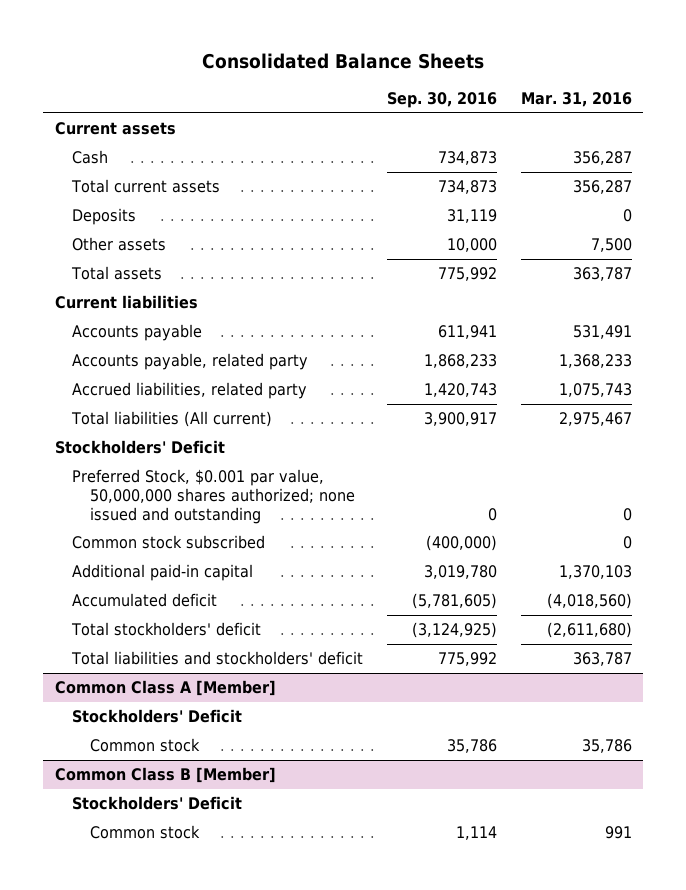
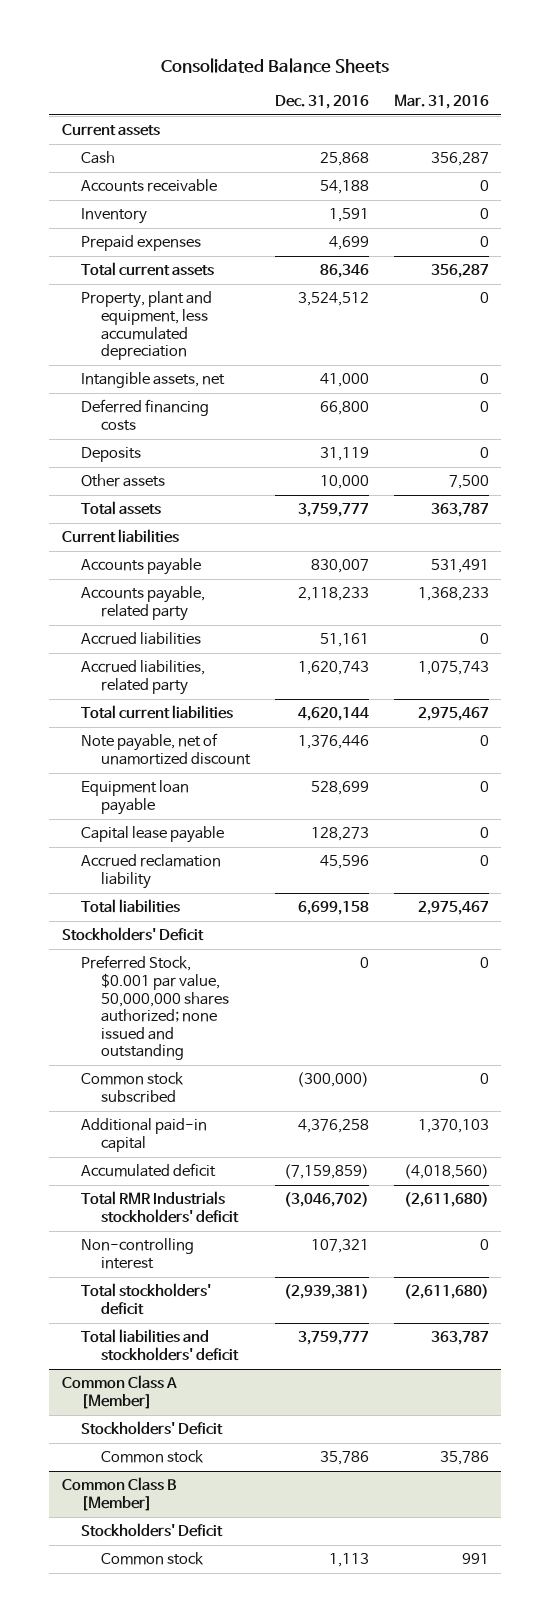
- | Sep. 30, 2016 | Mar. 31, 2016
+ | Dec. 31, 2016 | Mar. 31, 2016
+ Accounts receivable | 54,188 | 0
+ Inventory | 1,591 | 0
+ Prepaid expenses | 4,699 | 0
+ Property, plant and equipment, less accumulated depreciation | 3,524,512 | 0
+ Intangible assets, net | 41,000 | 0
+ Deferred financing costs | 66,800 | 0
+ Accrued liabilities | 51,161 | 0
- Total liabilities (All current) | 3,900,917 | 2,975,467
+ Total current liabilities | 4,620,144 | 2,975,467
+ Note payable, net of unamortized discount | 1,376,446 | 0
+ Equipment loan payable | 528,699 | 0
+ Capital lease payable | 128,273 | 0
+ Accrued reclamation liability | 45,596 | 0
+ Total liabilities | 6,699,158 | 2,975,467
+ Total RMR Industrials stockholders' deficit | (3,046,702) | (2,611,680)
+ Non-controlling interest | 107,321 | 0

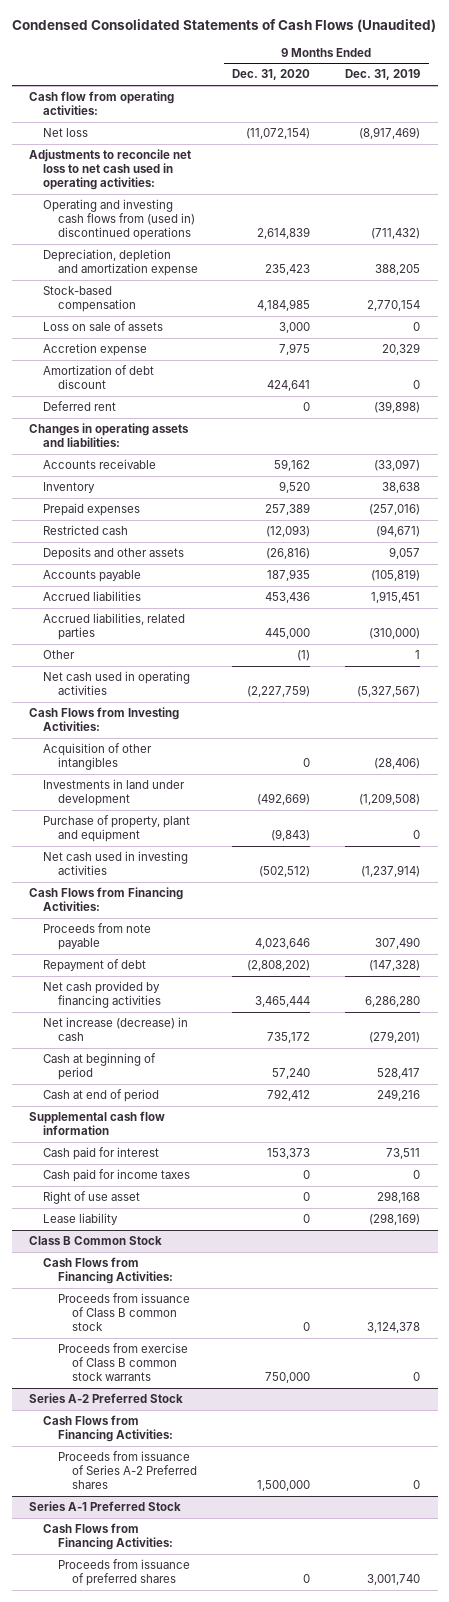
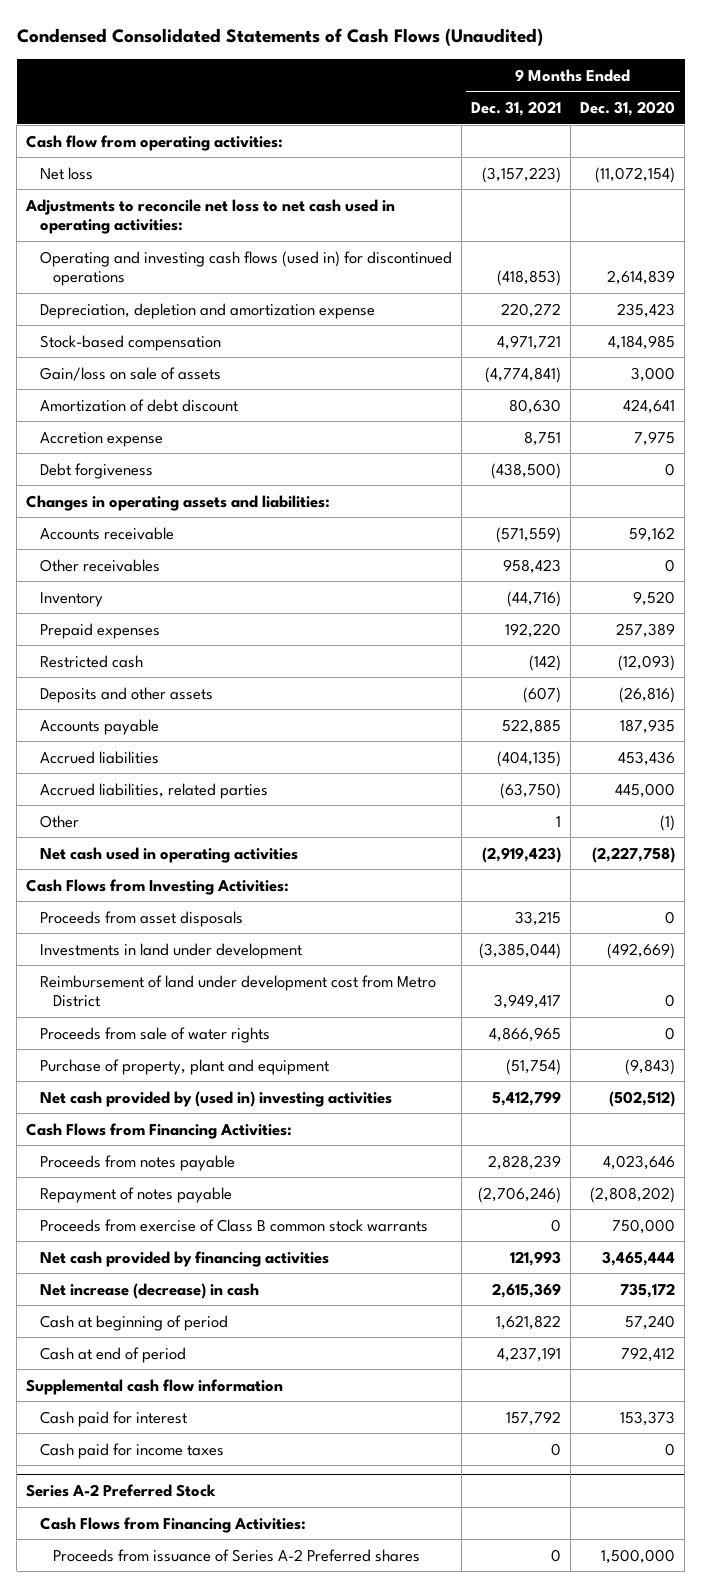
- | 9 Months Ended Dec. 31, 2020 | 9 Months Ended Dec. 31, 2019
+ | 9 Months Ended Dec. 31, 2021 | 9 Months Ended Dec. 31, 2020
- Operating and investing cash flows from (used in) discontinued operations | 2,614,839 | (711,432)
+ Operating and investing cash flows (used in) for discontinued operations | (418,853) | 2,614,839
- Loss on sale of assets | 3,000 | 0
+ Gain/loss on sale of assets | (4,774,841) | 3,000
- Deferred rent | 0 | (39,898)
moved down: Accretion expense | 8,751 | 7,975
+ Debt forgiveness | (438,500) | 0
+ Other receivables | 958,423 | 0
- Net cash used in operating activities | (2,227,759) | (5,327,567)
+ Net cash used in operating activities | (2,919,423) | (2,227,758)
- Acquisition of other intangibles | 0 | (28,406)
+ Proceeds from asset disposals | 33,215 | 0
+ Reimbursement of land under development cost from Metro District | 3,949,417 | 0
+ Proceeds from sale of water rights | 4,866,965 | 0
- Net cash used in investing activities | (502,512) | (1,237,914)
+ Net cash provided by (used in) investing activities | 5,412,799 | (502,512)
- Proceeds from note payable | 4,023,646 | 307,490
- Repayment of debt | (2,808,202) | (147,328)
+ Proceeds from notes payable | 2,828,239 | 4,023,646
+ Repayment of notes payable | (2,706,246) | (2,808,202)
+ Proceeds from exercise of Class B common stock warrants | 0 | 750,000
- Right of use asset | 0 | 298,168
- Lease liability | 0 | (298,169)
- Class B Common Stock
- Cash Flows from Financing Activities:
- Proceeds from issuance of Class B common stock | 0 | 3,124,378
- Proceeds from exercise of Class B common stock warrants | 750,000 | 0
- Series A-1 Preferred Stock
- Cash Flows from Financing Activities:
- Proceeds from issuance of preferred shares | 0 | 3,001,740

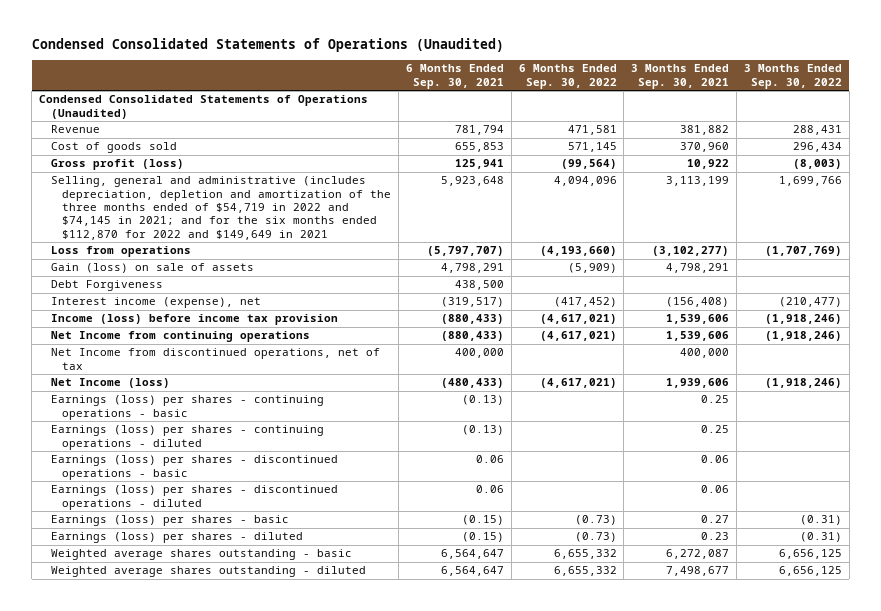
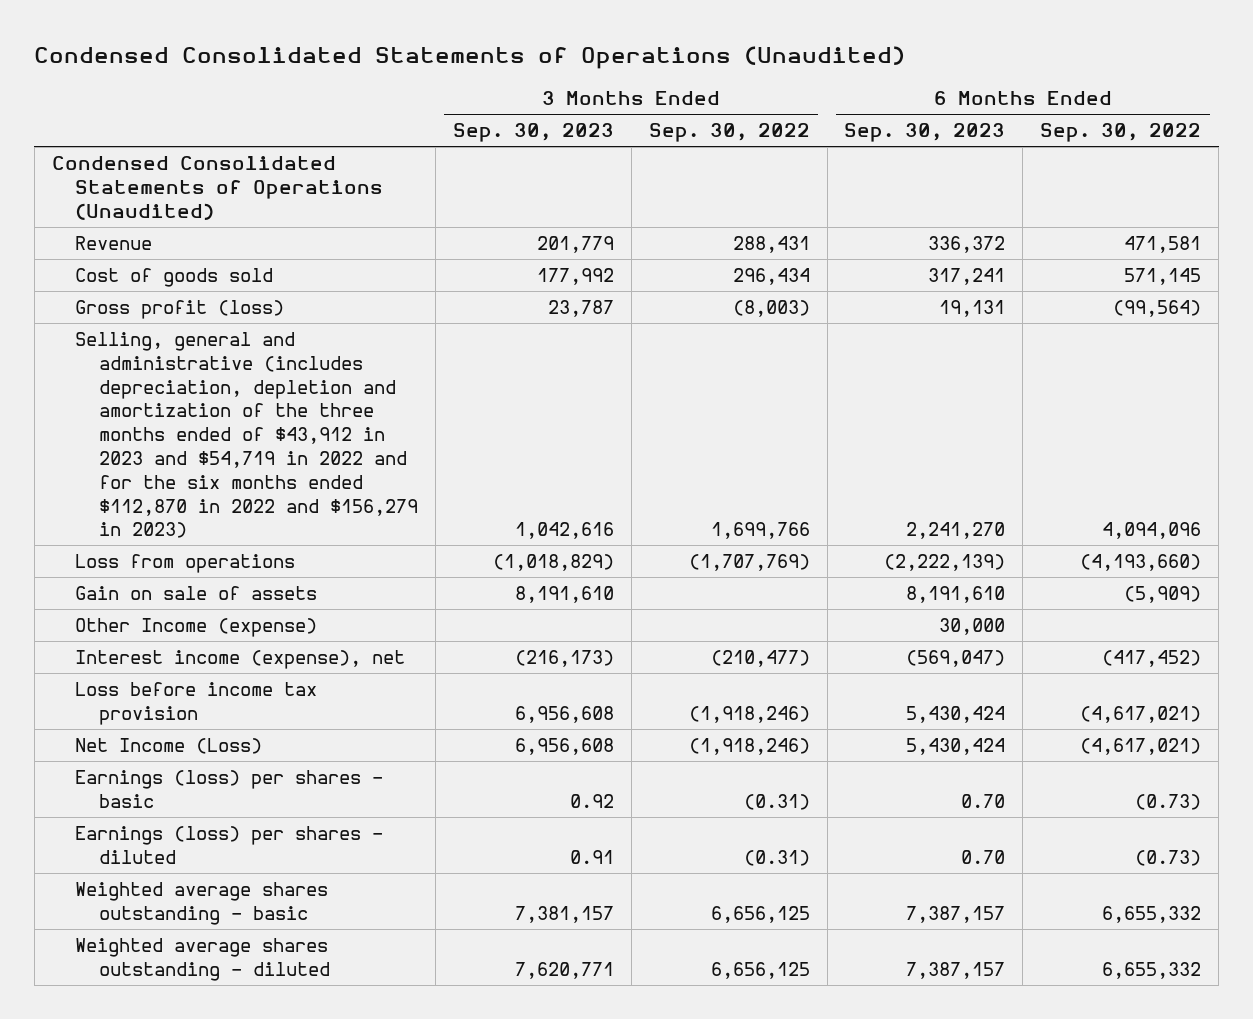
- | 6 Months Ended Sep. 30, 2021 | 6 Months Ended Sep. 30, 2022 | 3 Months Ended Sep. 30, 2021 | 3 Months Ended Sep. 30, 2022
+ | 3 Months Ended Sep. 30, 2023 | 3 Months Ended Sep. 30, 2022 | 6 Months Ended Sep. 30, 2023 | 6 Months Ended Sep. 30, 2022
- Selling, general and administrative (includes depreciation, depletion and amortization of the three months ended of $54,719 in 2022 and $74,145 in 2021; and for the six months ended $112,870 for 2022 and $149,649 in 2021 | 5,923,648 | 4,094,096 | 3,113,199 | 1,699,766
+ Selling, general and administrative (includes depreciation, depletion and amortization of the three months ended of $43,912 in 2023 and $54,719 in 2022 and for the six months ended $112,870 in 2022 and $156,279 in 2023) | 1,042,616 | 1,699,766 | 2,241,270 | 4,094,096
- Gain (loss) on sale of assets | 4,798,291 | (5,909) | 4,798,291 |
- Debt Forgiveness | 438,500 | | |
+ Gain on sale of assets | 8,191,610 | | 8,191,610 | (5,909)
+ Other Income (expense) | | | 30,000 |
- Income (loss) before income tax provision | (880,433) | (4,617,021) | 1,539,606 | (1,918,246)
- Net Income from continuing operations | (880,433) | (4,617,021) | 1,539,606 | (1,918,246)
- Net Income from discontinued operations, net of tax | 400,000 | | 400,000 |
- Net Income (loss) | (480,433) | (4,617,021) | 1,939,606 | (1,918,246)
- Earnings (loss) per shares - continuing operations - basic | (0.13) | | 0.25 |
- Earnings (loss) per shares - continuing operations - diluted | (0.13) | | 0.25 |
- Earnings (loss) per shares - discontinued operations - basic | 0.06 | | 0.06 |
- Earnings (loss) per shares - discontinued operations - diluted | 0.06 | | 0.06 |
+ Loss before income tax provision | 6,956,608 | (1,918,246) | 5,430,424 | (4,617,021)
+ Net Income (Loss) | 6,956,608 | (1,918,246) | 5,430,424 | (4,617,021)

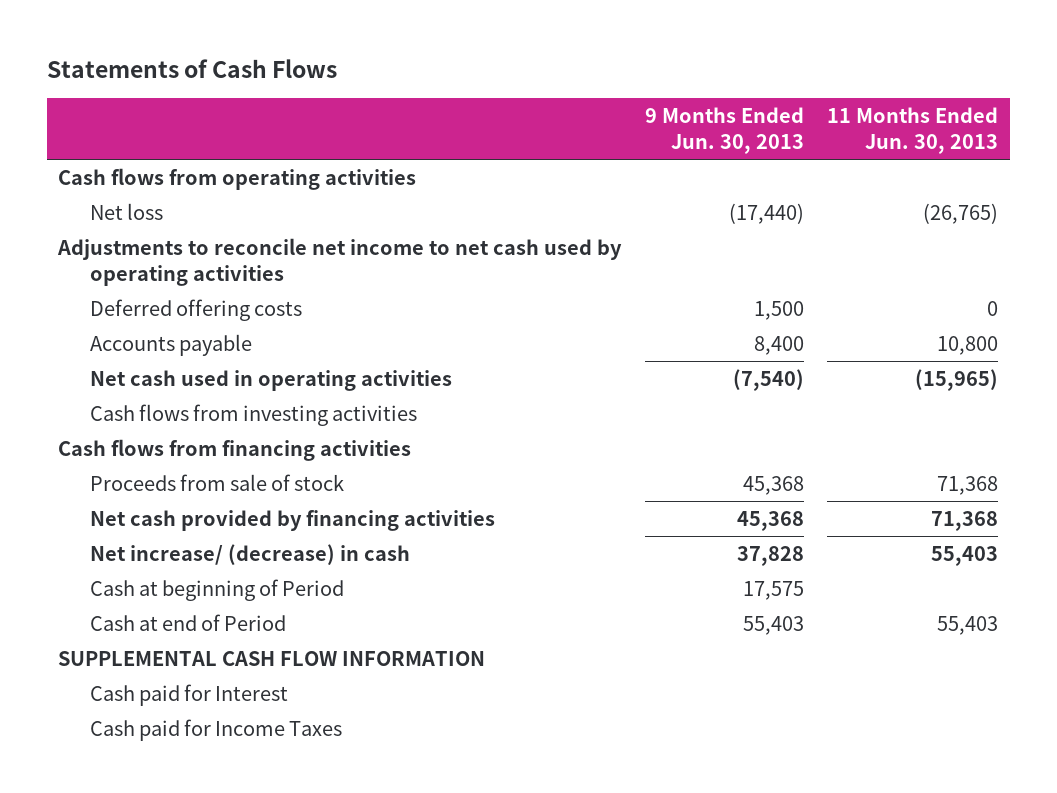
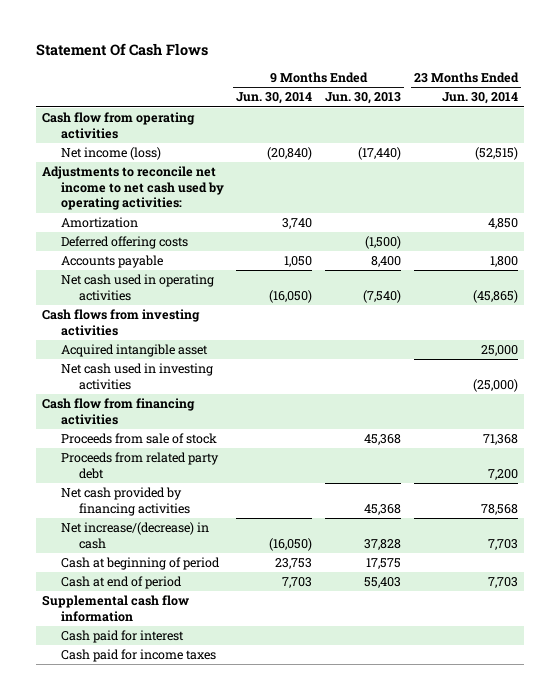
- Statements of Cash Flows
+ Statement Of Cash Flows
- | 9 Months Ended Jun. 30, 2013 | 11 Months Ended Jun. 30, 2013
+ | 9 Months Ended Jun. 30, 2014 | 9 Months Ended Jun. 30, 2013 | 23 Months Ended Jun. 30, 2014
- Cash flows from operating activities
- Net loss | (17,440) | (26,765)
- Adjustments to reconcile net income to net cash used by operating activities
- Deferred offering costs | 1,500 | 0
+ Cash flow from operating activities
+ Net income (loss) | (20,840) | (17,440) | (52,515)
+ Adjustments to reconcile net income to net cash used by operating activities:
+ Amortization | 3,740 | | 4,850
+ Deferred offering costs | | (1,500) |
- Cash flows from financing activities
+ Acquired intangible asset | | | 25,000
+ Net cash used in investing activities | | | (25,000)
+ Cash flow from financing activities
+ Proceeds from related party debt | | | 7,200
- Net increase/ (decrease) in cash | 37,828 | 55,403
- Cash at beginning of Period | 17,575 |
- Cash at end of Period | 55,403 | 55,403
- SUPPLEMENTAL CASH FLOW INFORMATION
- Cash paid for Interest
- Cash paid for Income Taxes
+ Net increase/(decrease) in cash | (16,050) | 37,828 | 7,703
+ Cash at beginning of period | 23,753 | 17,575 |
+ Cash at end of period | 7,703 | 55,403 | 7,703
+ Supplemental cash flow information
+ Cash paid for interest
+ Cash paid for income taxes

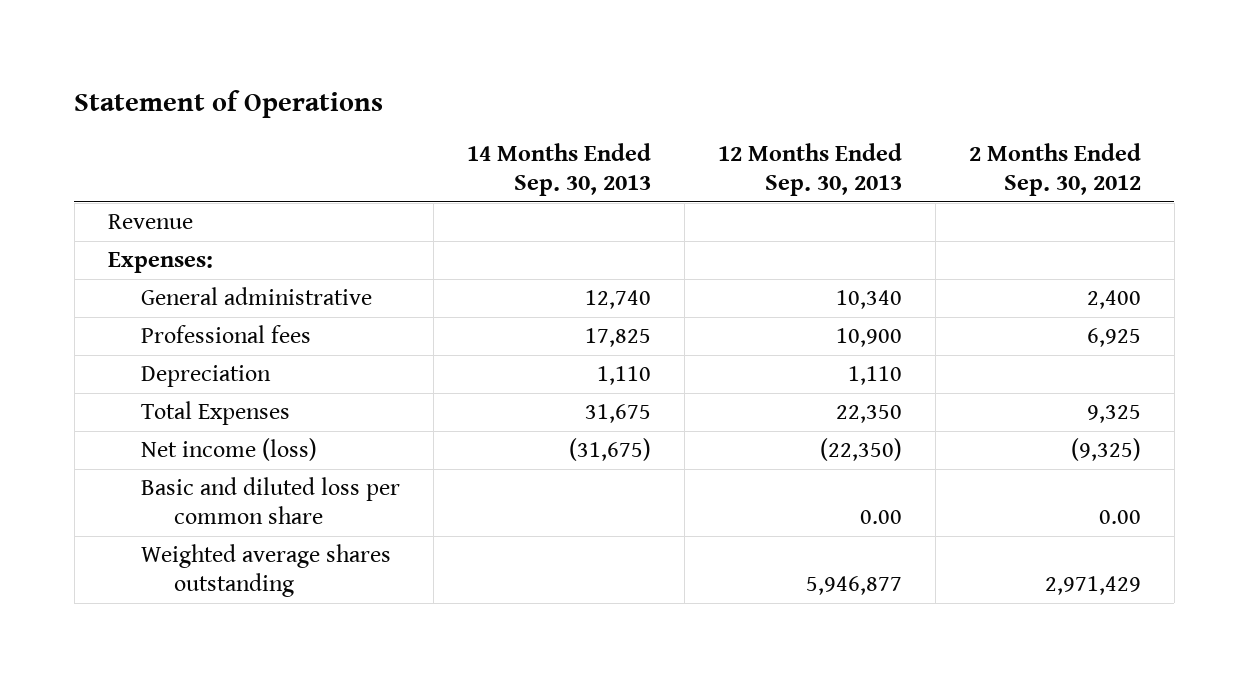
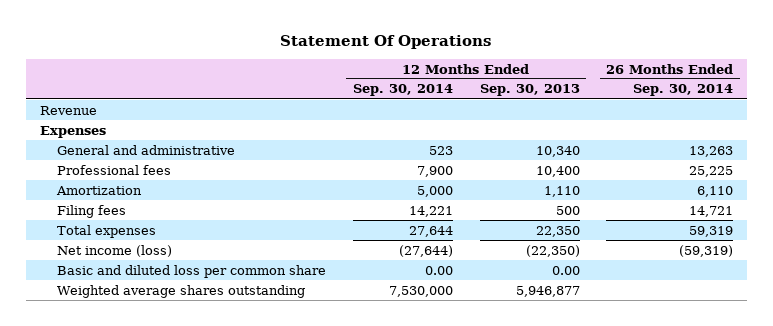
- Statement of Operations
+ Statement Of Operations
- | 14 Months Ended Sep. 30, 2013 | 12 Months Ended Sep. 30, 2013 | 2 Months Ended Sep. 30, 2012
+ | 12 Months Ended Sep. 30, 2014 | 12 Months Ended Sep. 30, 2013 | 26 Months Ended Sep. 30, 2014
- Expenses:
- General administrative | 12,740 | 10,340 | 2,400
- Professional fees | 17,825 | 10,900 | 6,925
- Depreciation | 1,110 | 1,110 |
- Total Expenses | 31,675 | 22,350 | 9,325
+ Expenses
+ General and administrative | 523 | 10,340 | 13,263
+ Professional fees | 7,900 | 10,400 | 25,225
+ Amortization | 5,000 | 1,110 | 6,110
+ Filing fees | 14,221 | 500 | 14,721
+ Total expenses | 27,644 | 22,350 | 59,319

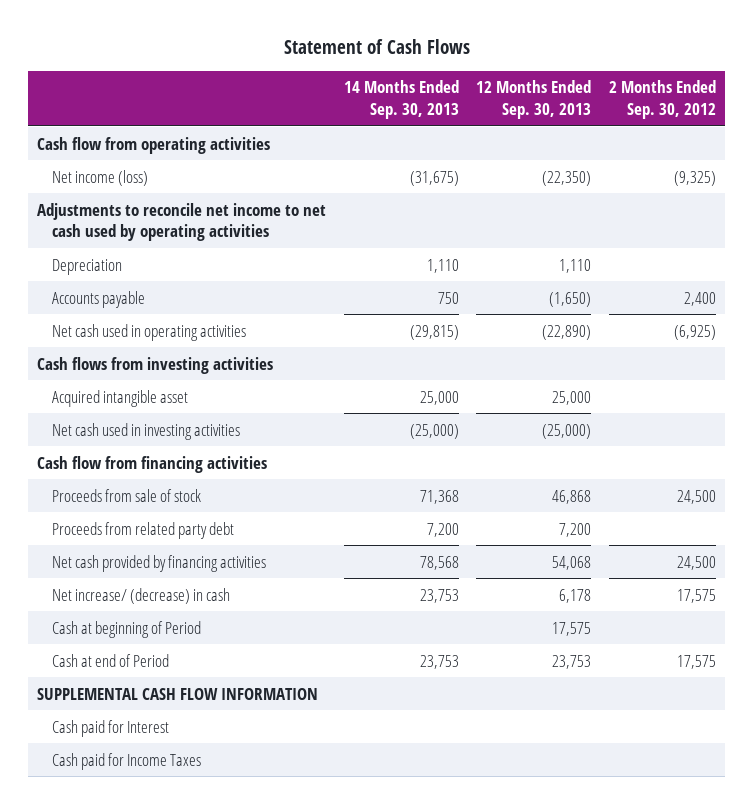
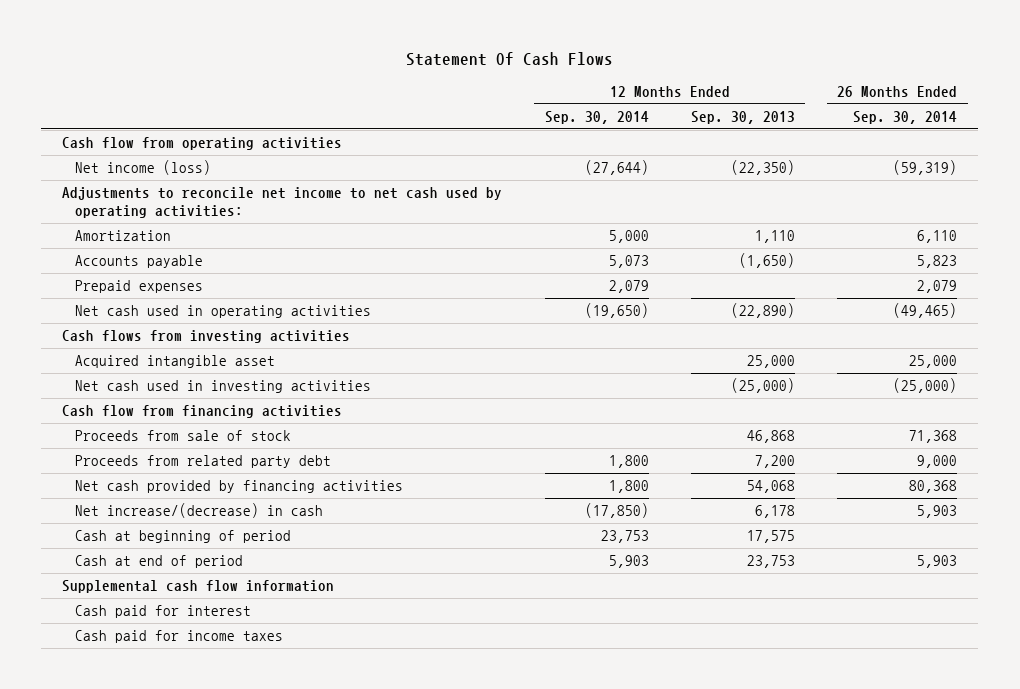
- Statement of Cash Flows
+ Statement Of Cash Flows
- | 14 Months Ended Sep. 30, 2013 | 12 Months Ended Sep. 30, 2013 | 2 Months Ended Sep. 30, 2012
+ | 12 Months Ended Sep. 30, 2014 | 12 Months Ended Sep. 30, 2013 | 26 Months Ended Sep. 30, 2014
- Adjustments to reconcile net income to net cash used by operating activities
- Depreciation | 1,110 | 1,110 |
+ Adjustments to reconcile net income to net cash used by operating activities:
+ Amortization | 5,000 | 1,110 | 6,110
+ Prepaid expenses | 2,079 | | 2,079
- Net increase/ (decrease) in cash | 23,753 | 6,178 | 17,575
- Cash at beginning of Period | | 17,575 |
- Cash at end of Period | 23,753 | 23,753 | 17,575
- SUPPLEMENTAL CASH FLOW INFORMATION
- Cash paid for Interest
- Cash paid for Income Taxes
+ Net increase/(decrease) in cash | (17,850) | 6,178 | 5,903
+ Cash at beginning of period | 23,753 | 17,575 |
+ Cash at end of period | 5,903 | 23,753 | 5,903
+ Supplemental cash flow information
+ Cash paid for interest
+ Cash paid for income taxes

